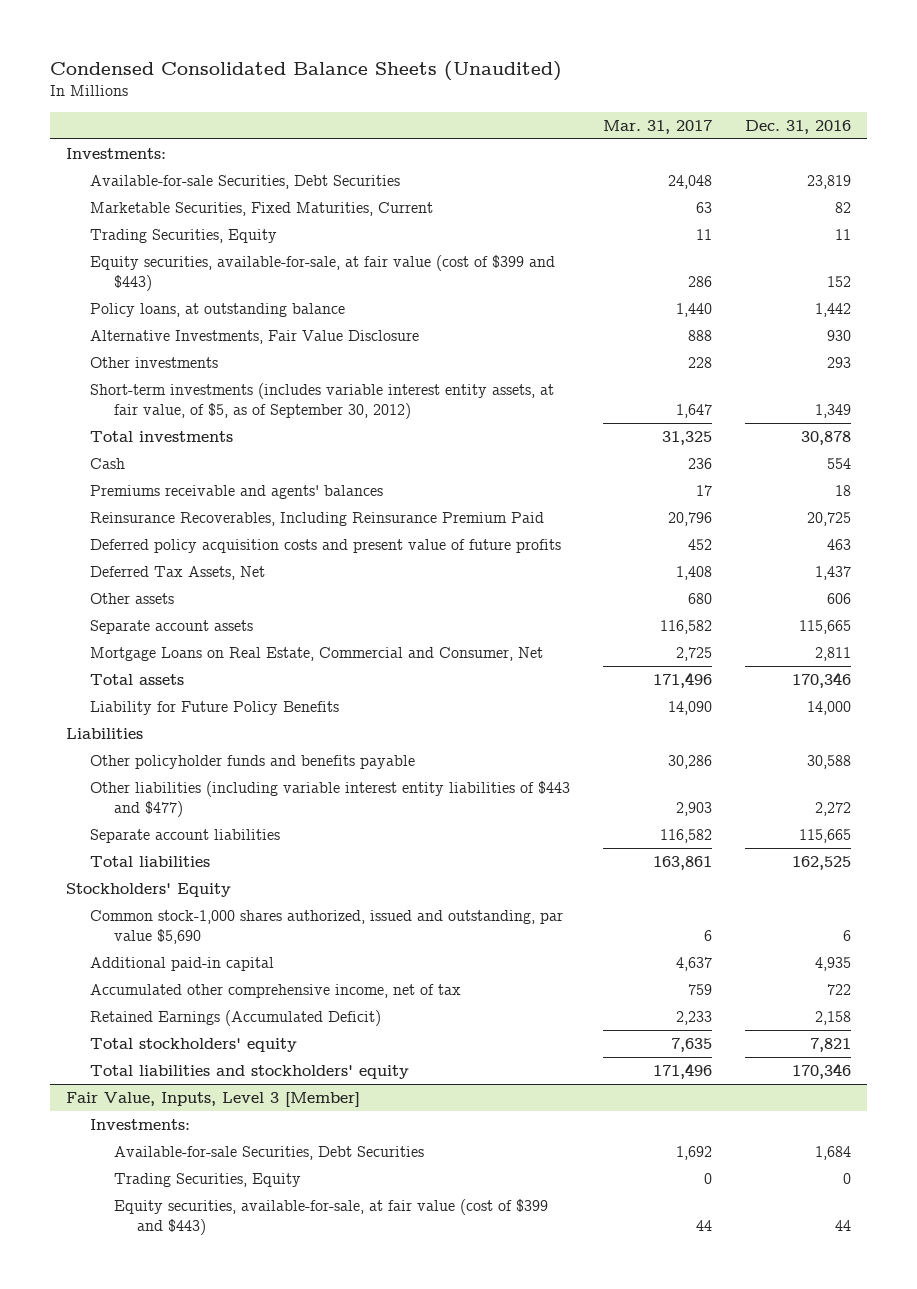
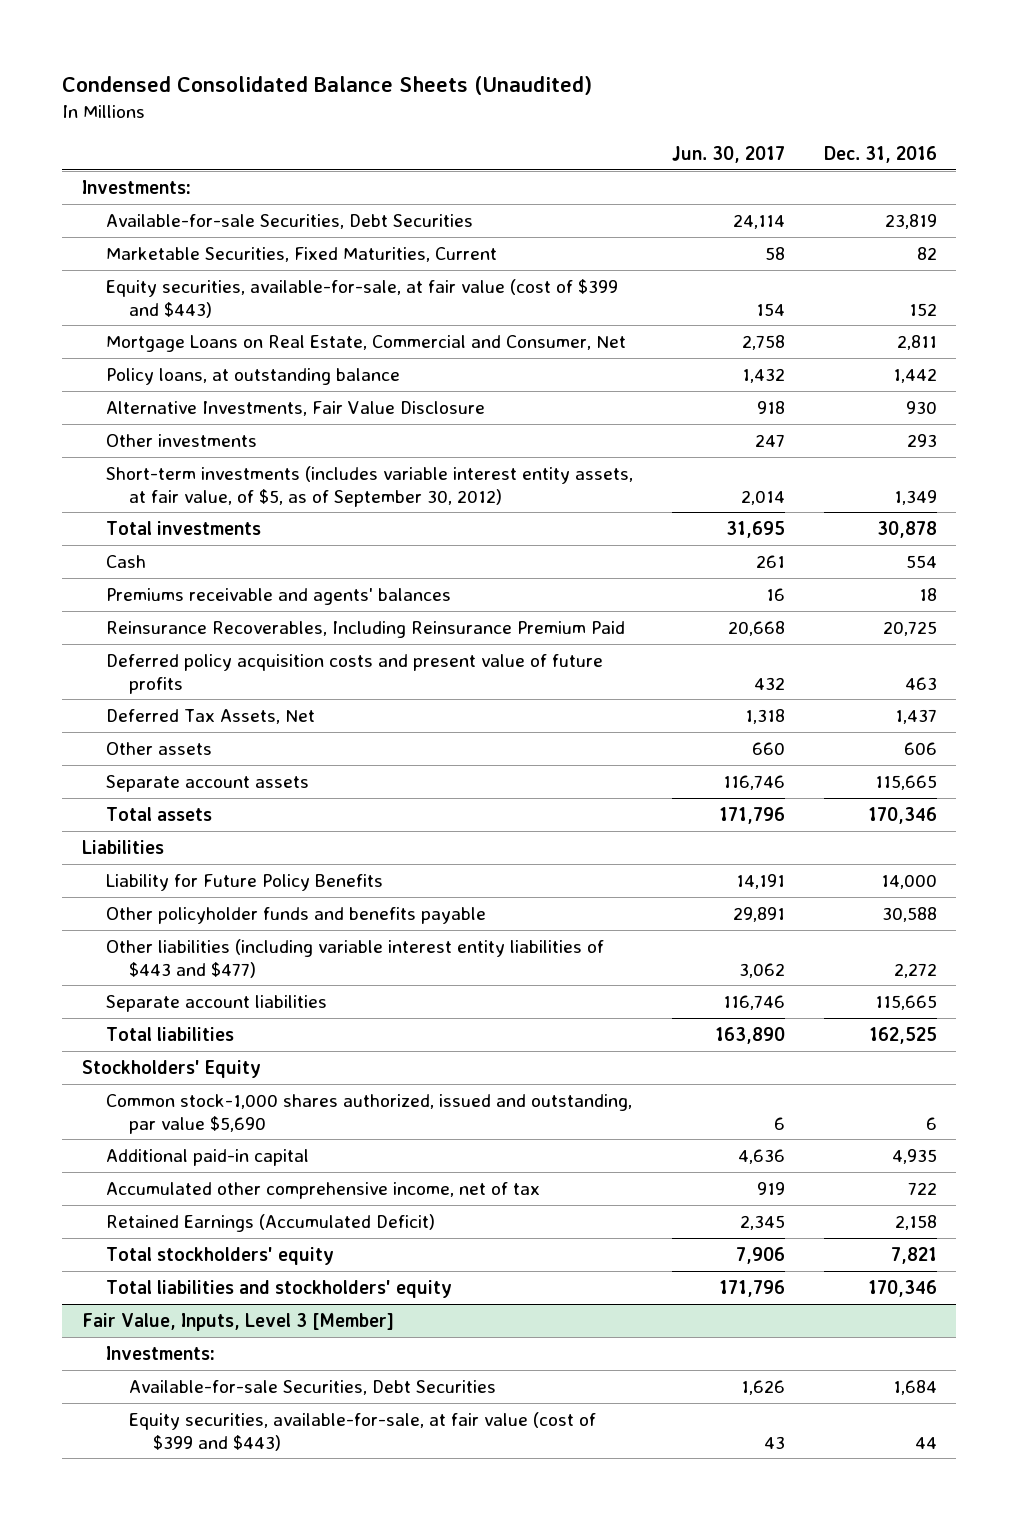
- | Mar. 31, 2017 | Dec. 31, 2016
+ | Jun. 30, 2017 | Dec. 31, 2016
- Trading Securities, Equity | 11 | 11
moved up: Mortgage Loans on Real Estate, Commercial and Consumer, Net | 2,758 | 2,811
moved down: Liability for Future Policy Benefits | 14,191 | 14,000
@ Fair Value, Inputs, Level 3 [Member]
- Trading Securities, Equity | 0 | 0

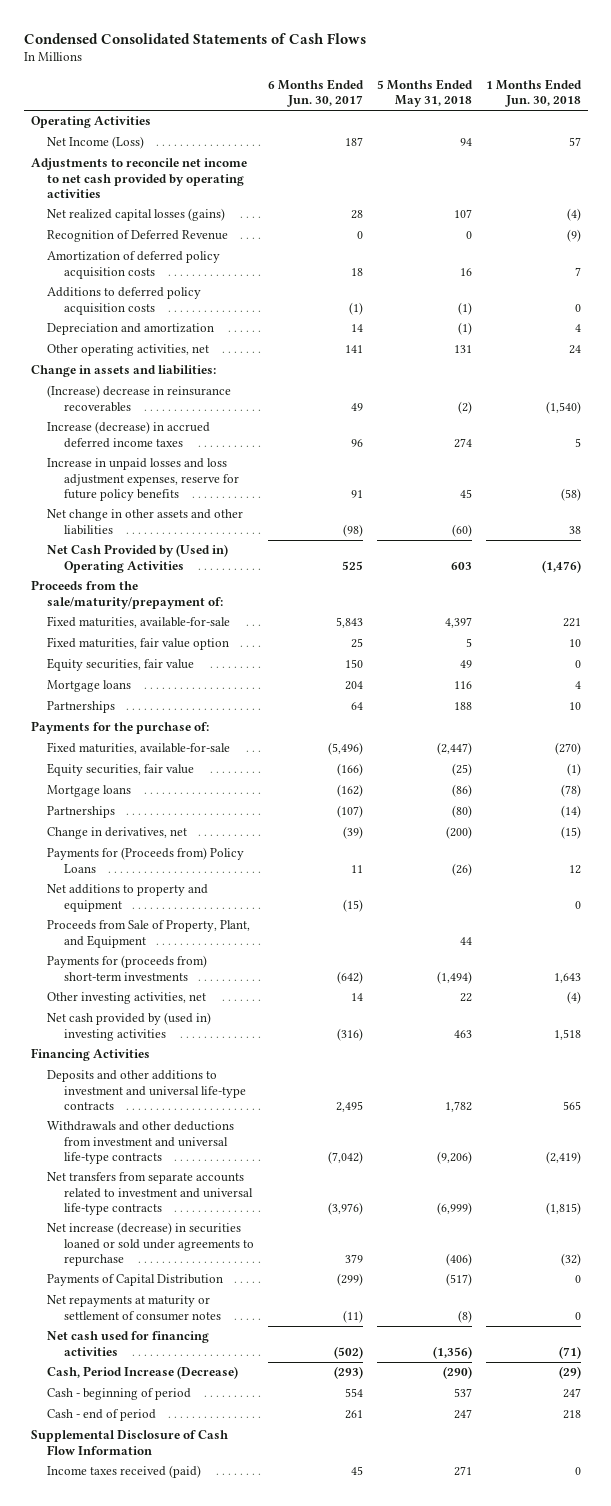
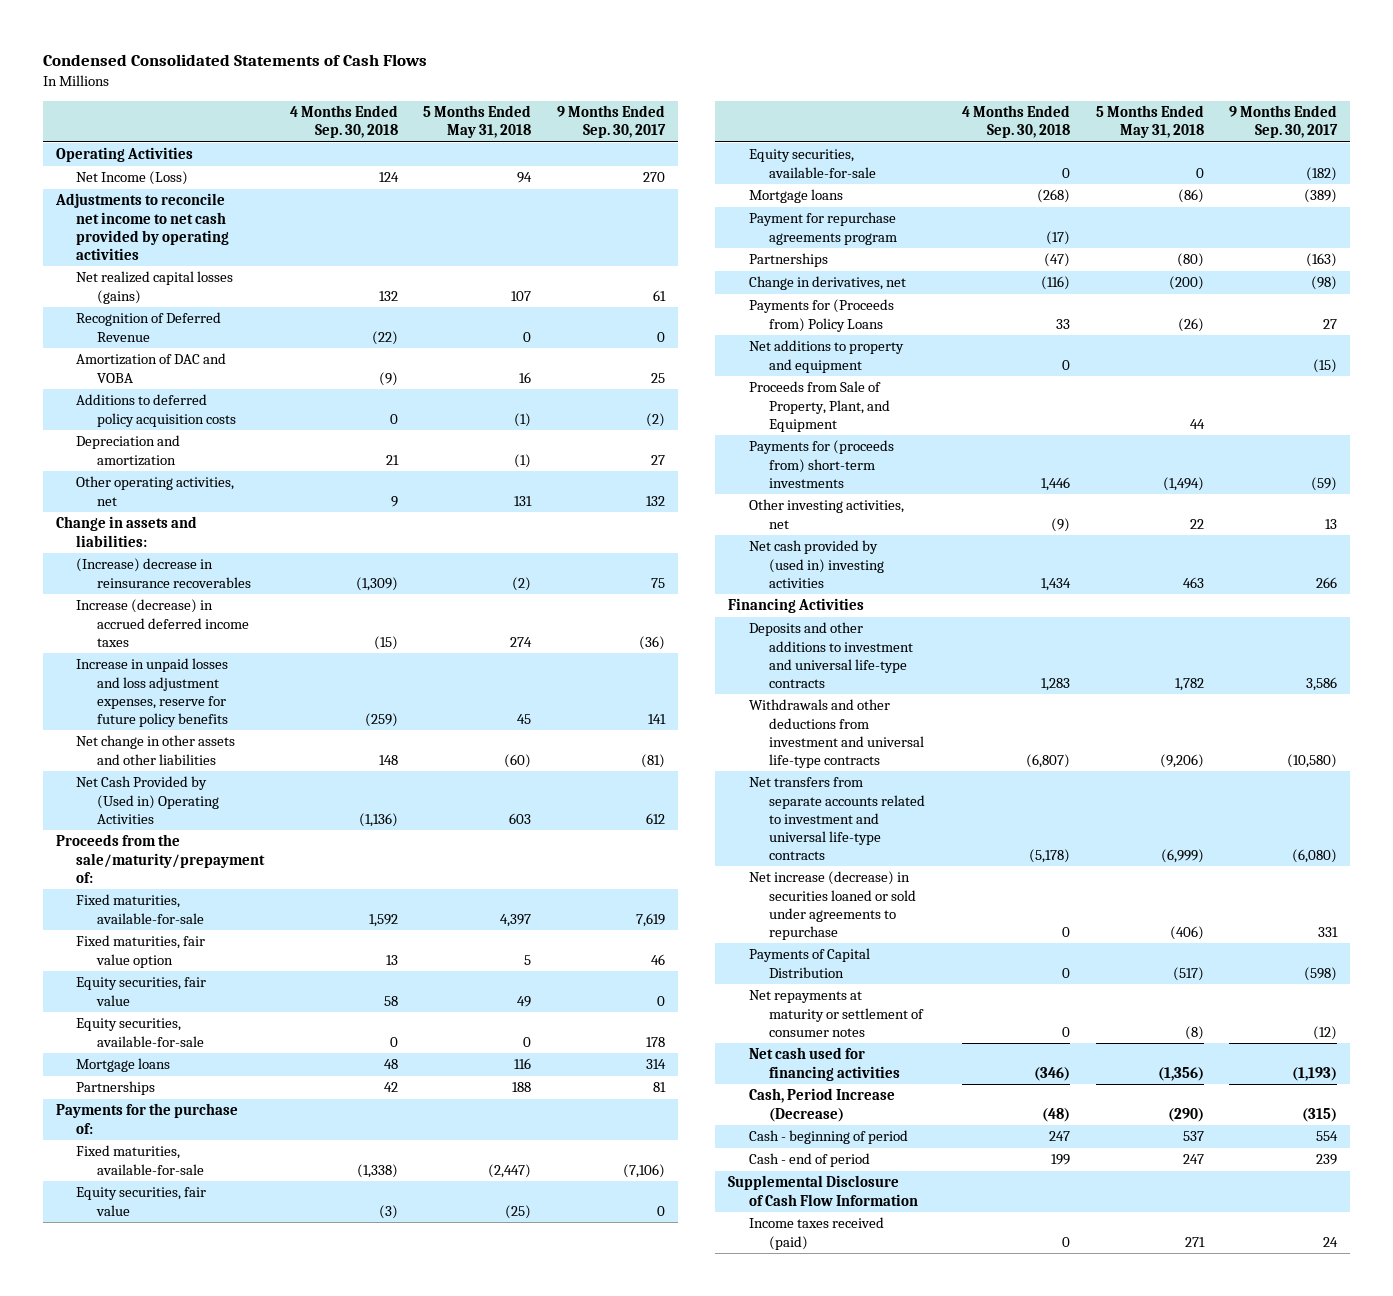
- | 6 Months Ended Jun. 30, 2017 | 5 Months Ended May 31, 2018 | 1 Months Ended Jun. 30, 2018
+ | 4 Months Ended Sep. 30, 2018 | 5 Months Ended May 31, 2018 | 9 Months Ended Sep. 30, 2017
- Amortization of deferred policy acquisition costs | 18 | 16 | 7
+ Amortization of DAC and VOBA | (9) | 16 | 25
+ Equity securities, available-for-sale | 0 | 0 | 178
+ Equity securities, available-for-sale | 0 | 0 | (182)
+ Payment for repurchase agreements program | (17) | |

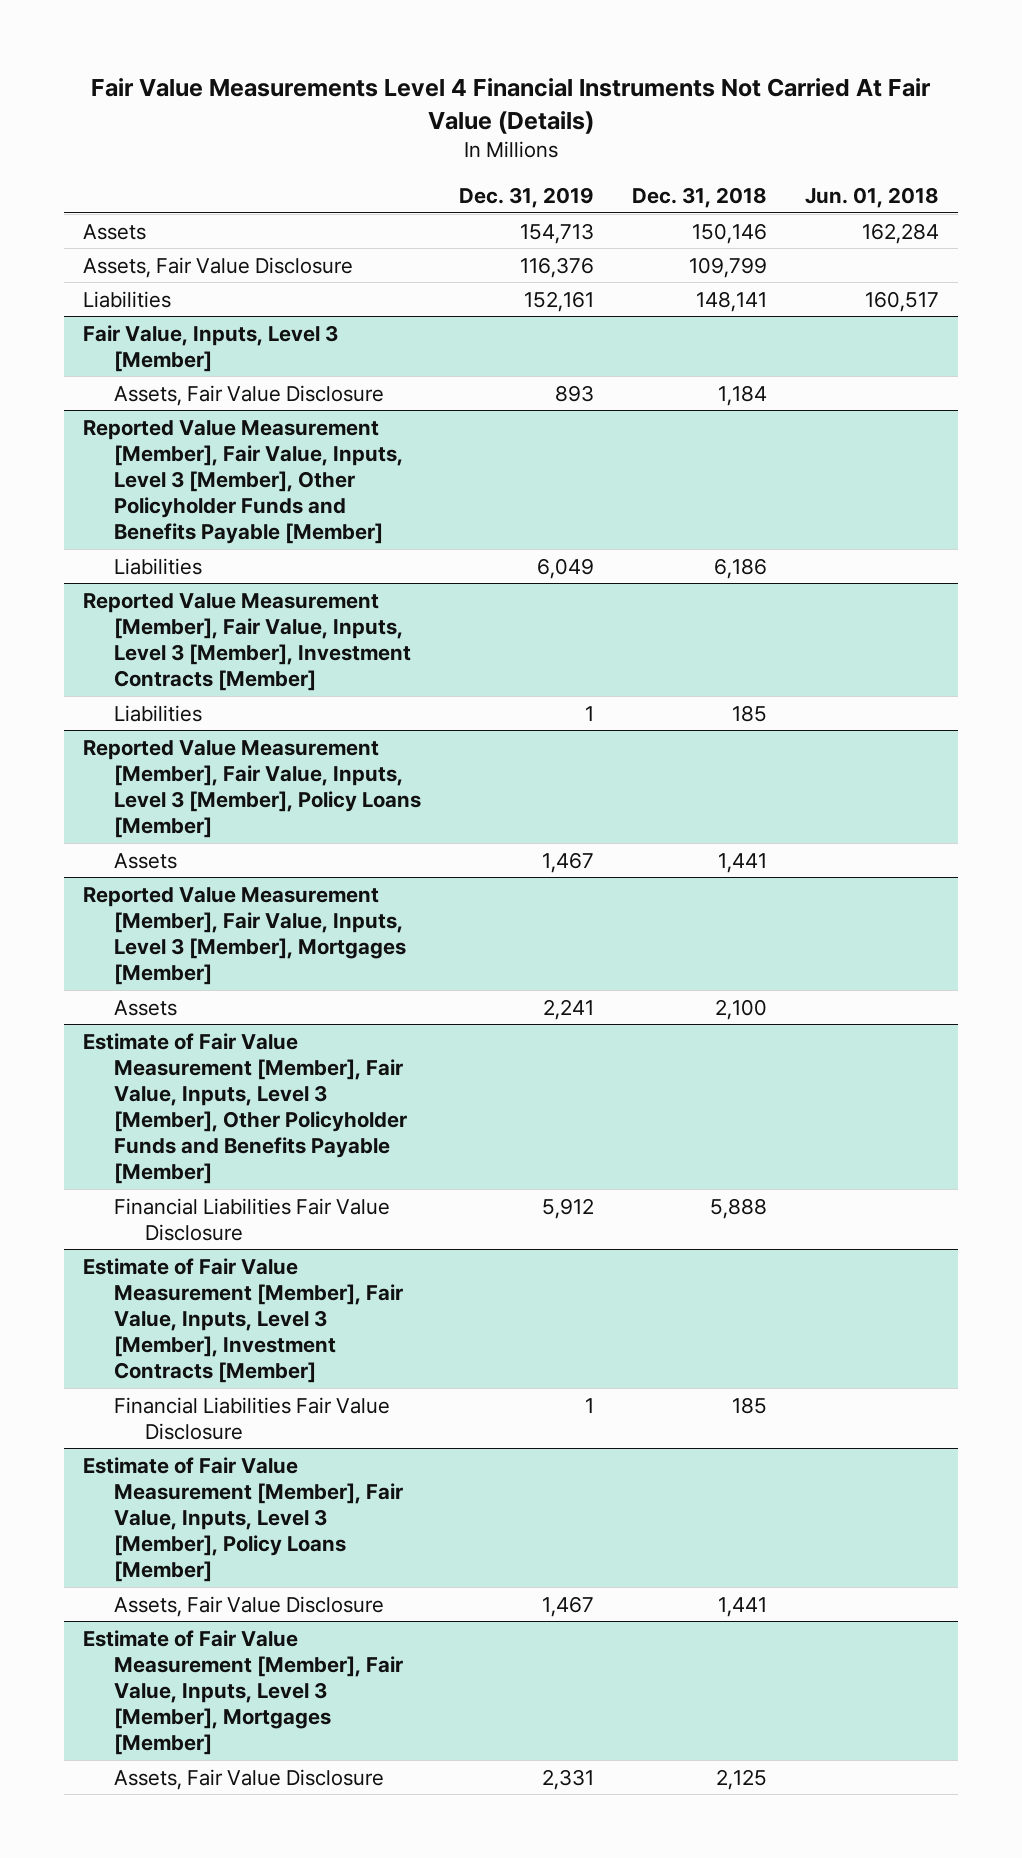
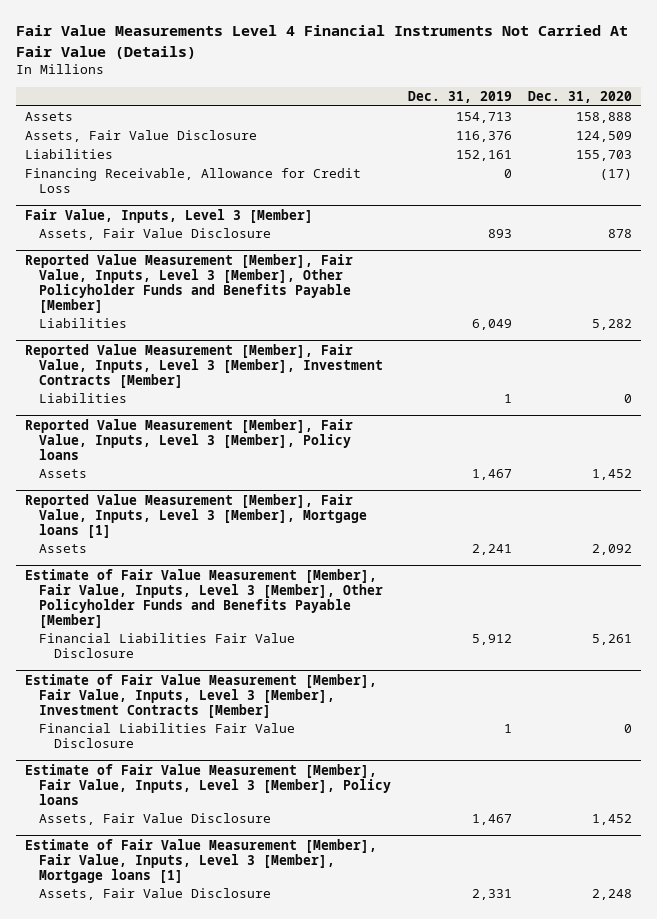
- | Dec. 31, 2019 | Dec. 31, 2018 | Jun. 01, 2018
+ | Dec. 31, 2019 | Dec. 31, 2020
+ Financing Receivable, Allowance for Credit Loss | 0 | (17)
- Reported Value Measurement [Member], Fair Value, Inputs, Level 3 [Member], Policy Loans [Member]
+ Reported Value Measurement [Member], Fair Value, Inputs, Level 3 [Member], Policy loans
- Reported Value Measurement [Member], Fair Value, Inputs, Level 3 [Member], Mortgages [Member]
+ Reported Value Measurement [Member], Fair Value, Inputs, Level 3 [Member], Mortgage loans [1]
- Estimate of Fair Value Measurement [Member], Fair Value, Inputs, Level 3 [Member], Policy Loans [Member]
+ Estimate of Fair Value Measurement [Member], Fair Value, Inputs, Level 3 [Member], Policy loans
- Estimate of Fair Value Measurement [Member], Fair Value, Inputs, Level 3 [Member], Mortgages [Member]
+ Estimate of Fair Value Measurement [Member], Fair Value, Inputs, Level 3 [Member], Mortgage loans [1]

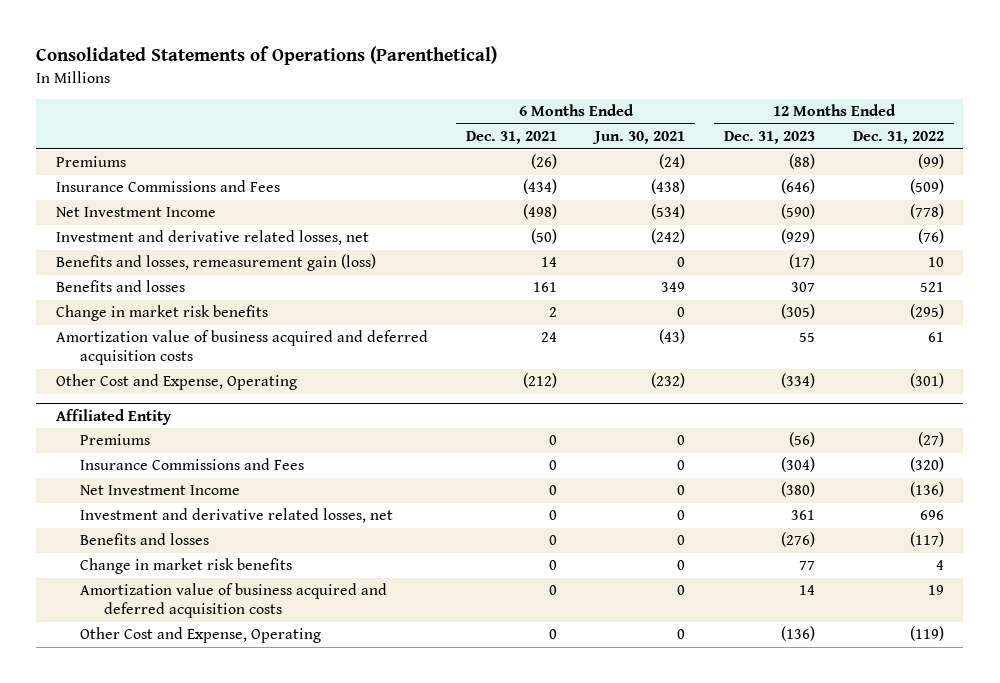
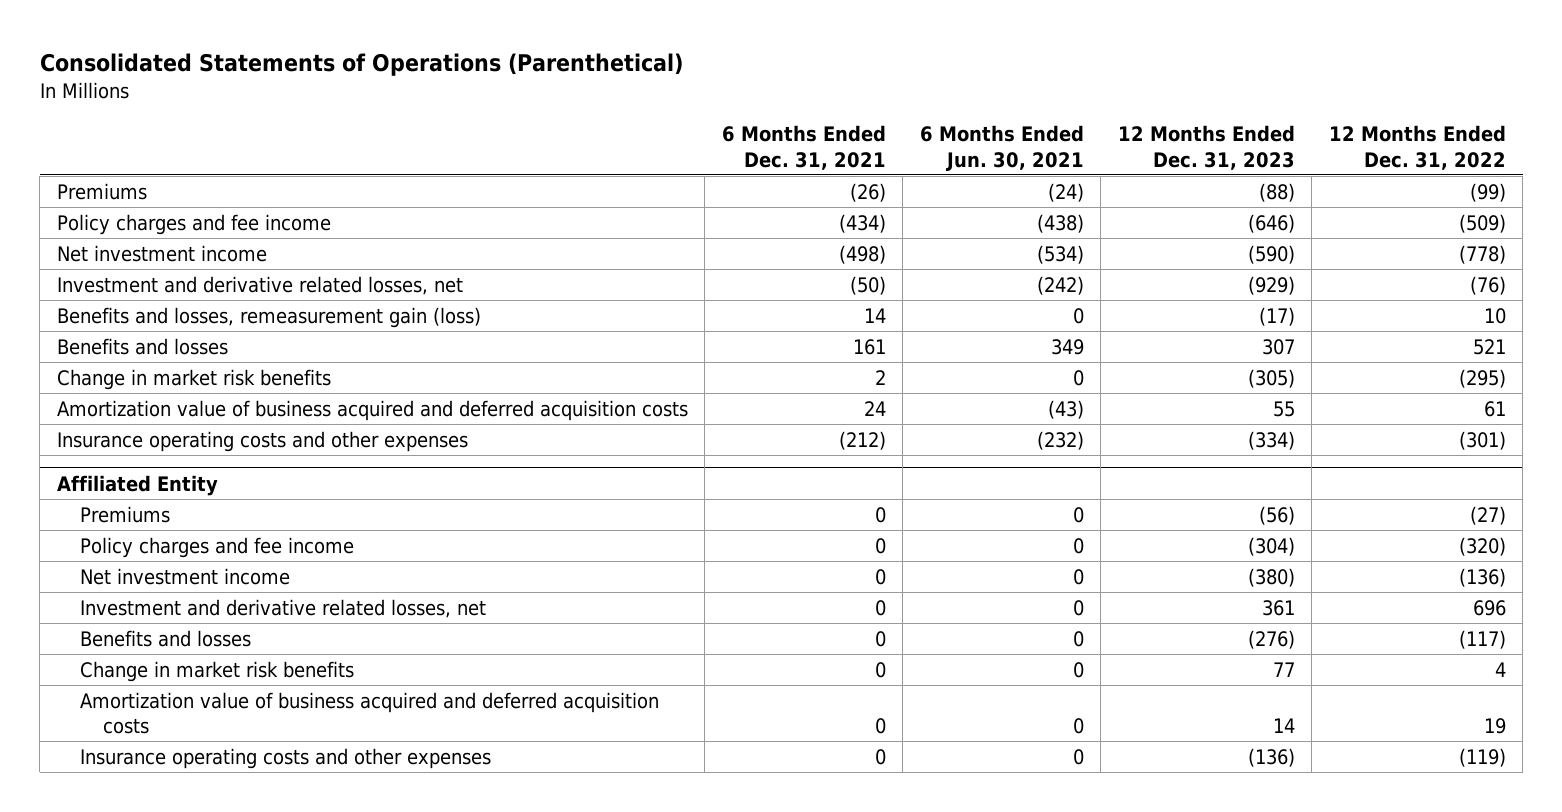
- Insurance Commissions and Fees | (434) | (438) | (646) | (509)
- Net Investment Income | (498) | (534) | (590) | (778)
+ Policy charges and fee income | (434) | (438) | (646) | (509)
+ Net investment income | (498) | (534) | (590) | (778)
- Other Cost and Expense, Operating | (212) | (232) | (334) | (301)
+ Insurance operating costs and other expenses | (212) | (232) | (334) | (301)
@ Affiliated Entity
- Insurance Commissions and Fees | 0 | 0 | (304) | (320)
- Net Investment Income | 0 | 0 | (380) | (136)
+ Policy charges and fee income | 0 | 0 | (304) | (320)
+ Net investment income | 0 | 0 | (380) | (136)
- Other Cost and Expense, Operating | 0 | 0 | (136) | (119)
+ Insurance operating costs and other expenses | 0 | 0 | (136) | (119)

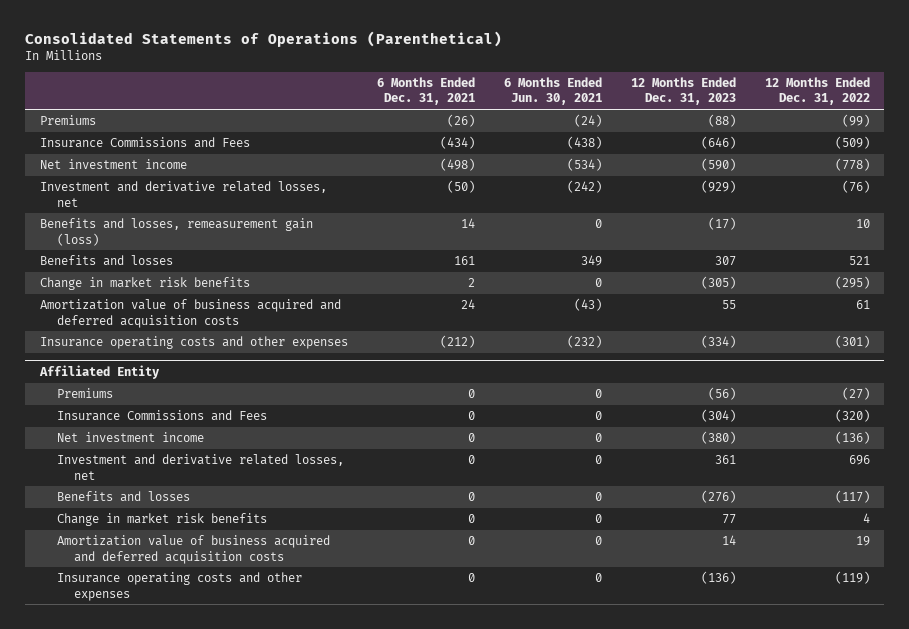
- Policy charges and fee income | (434) | (438) | (646) | (509)
+ Insurance Commissions and Fees | (434) | (438) | (646) | (509)
@ Affiliated Entity
- Policy charges and fee income | 0 | 0 | (304) | (320)
+ Insurance Commissions and Fees | 0 | 0 | (304) | (320)

